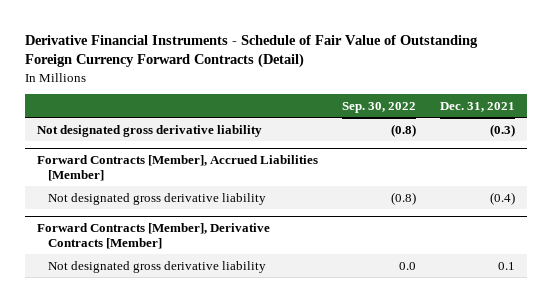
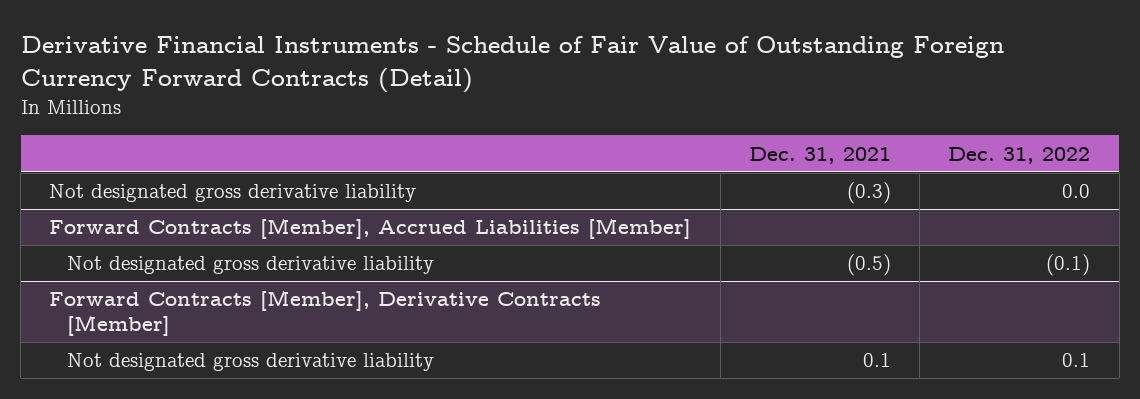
- | Sep. 30, 2022 | Dec. 31, 2021
+ | Dec. 31, 2021 | Dec. 31, 2022
@ Forward Contracts [Member], Accrued Liabilities [Member]
- Not designated gross derivative liability | (0.8) | (0.4)
+ Not designated gross derivative liability | (0.5) | (0.1)

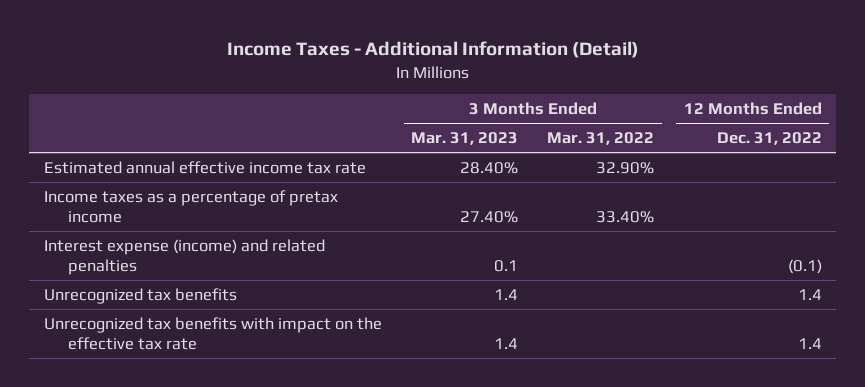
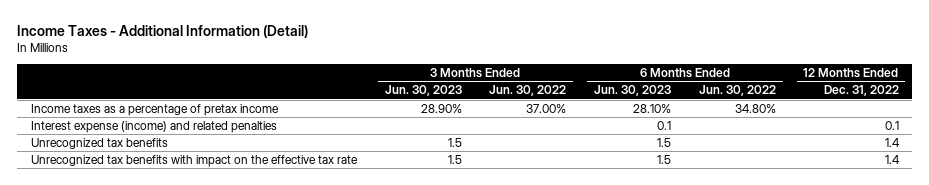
- | 3 Months Ended Mar. 31, 2023 | 3 Months Ended Mar. 31, 2022 | 12 Months Ended Dec. 31, 2022
+ | 3 Months Ended Jun. 30, 2023 | 3 Months Ended Jun. 30, 2022 | 6 Months Ended Jun. 30, 2023 | 6 Months Ended Jun. 30, 2022 | 12 Months Ended Dec. 31, 2022
- Estimated annual effective income tax rate | 28.40% | 32.90% |
- Interest expense (income) and related penalties | 0.1 | | (0.1)
+ Interest expense (income) and related penalties | | | 0.1 | | 0.1

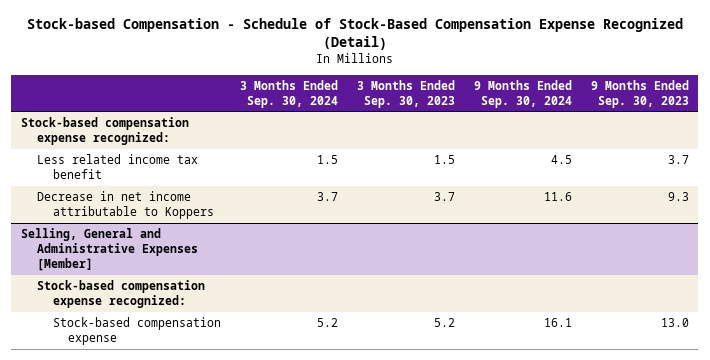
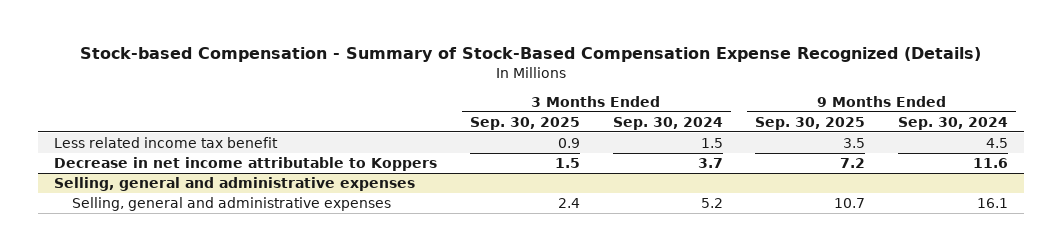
- Stock-based Compensation - Schedule of Stock-Based Compensation Expense Recognized (Detail)
+ Stock-based Compensation - Summary of Stock-Based Compensation Expense Recognized (Details)
- | 3 Months Ended Sep. 30, 2024 | 3 Months Ended Sep. 30, 2023 | 9 Months Ended Sep. 30, 2024 | 9 Months Ended Sep. 30, 2023
+ | 3 Months Ended Sep. 30, 2025 | 3 Months Ended Sep. 30, 2024 | 9 Months Ended Sep. 30, 2025 | 9 Months Ended Sep. 30, 2024
- Stock-based compensation expense recognized:
- Selling, General and Administrative Expenses [Member]
- Stock-based compensation expense recognized:
- Stock-based compensation expense | 5.2 | 5.2 | 16.1 | 13.0
+ Selling, general and administrative expenses
+ Selling, general and administrative expenses | 2.4 | 5.2 | 10.7 | 16.1

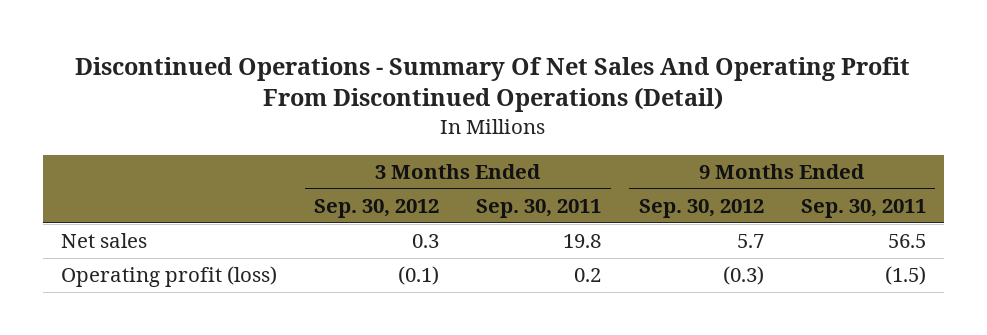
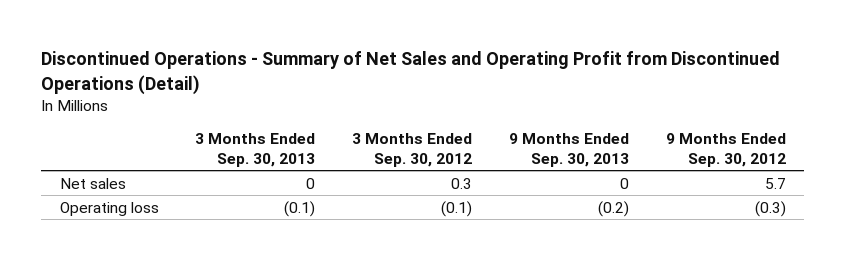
- Discontinued Operations - Summary Of Net Sales And Operating Profit From Discontinued Operations (Detail)
+ Discontinued Operations - Summary of Net Sales and Operating Profit from Discontinued Operations (Detail)
- | 3 Months Ended Sep. 30, 2012 | 3 Months Ended Sep. 30, 2011 | 9 Months Ended Sep. 30, 2012 | 9 Months Ended Sep. 30, 2011
+ | 3 Months Ended Sep. 30, 2013 | 3 Months Ended Sep. 30, 2012 | 9 Months Ended Sep. 30, 2013 | 9 Months Ended Sep. 30, 2012
- Operating profit (loss) | (0.1) | 0.2 | (0.3) | (1.5)
+ Operating loss | (0.1) | (0.1) | (0.2) | (0.3)

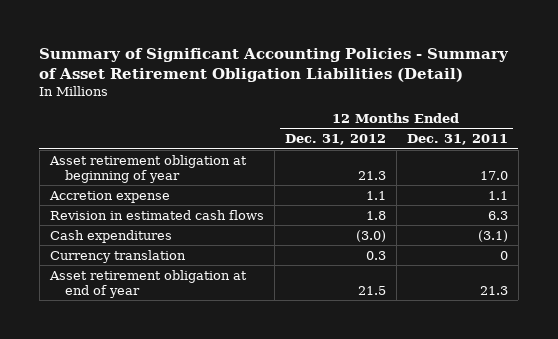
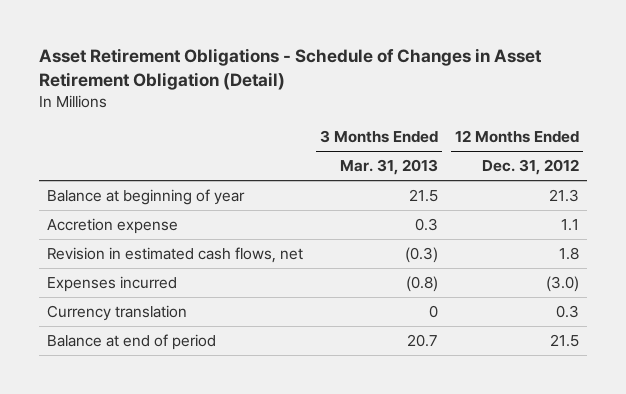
- Summary of Significant Accounting Policies - Summary of Asset Retirement Obligation Liabilities (Detail)
+ Asset Retirement Obligations - Schedule of Changes in Asset Retirement Obligation (Detail)
- | 12 Months Ended Dec. 31, 2012 | 12 Months Ended Dec. 31, 2011
+ | 3 Months Ended Mar. 31, 2013 | 12 Months Ended Dec. 31, 2012
- Asset retirement obligation at beginning of year | 21.3 | 17.0
+ Balance at beginning of year | 21.5 | 21.3
- Revision in estimated cash flows | 1.8 | 6.3
- Cash expenditures | (3.0) | (3.1)
+ Revision in estimated cash flows, net | (0.3) | 1.8
+ Expenses incurred | (0.8) | (3.0)
- Asset retirement obligation at end of year | 21.5 | 21.3
+ Balance at end of period | 20.7 | 21.5

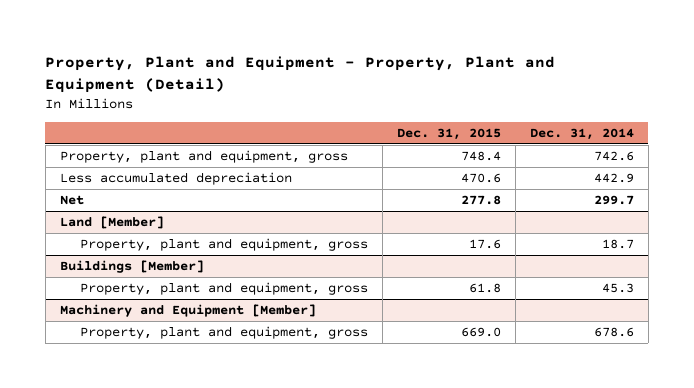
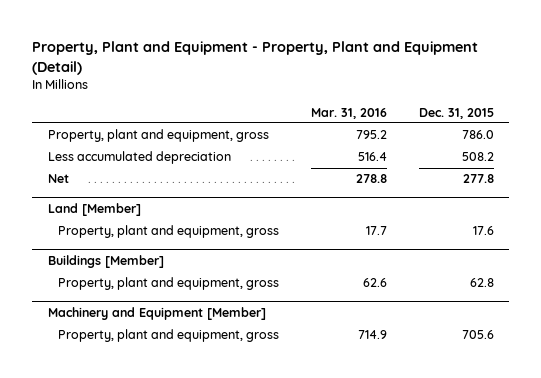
- | Dec. 31, 2015 | Dec. 31, 2014
+ | Mar. 31, 2016 | Dec. 31, 2015
- Property, plant and equipment, gross | 748.4 | 742.6
- Less accumulated depreciation | 470.6 | 442.9
+ Property, plant and equipment, gross | 795.2 | 786.0
+ Less accumulated depreciation | 516.4 | 508.2
@ Buildings [Member]
- Property, plant and equipment, gross | 61.8 | 45.3
+ Property, plant and equipment, gross | 62.6 | 62.8
@ Machinery and Equipment [Member]
- Property, plant and equipment, gross | 669.0 | 678.6
+ Property, plant and equipment, gross | 714.9 | 705.6

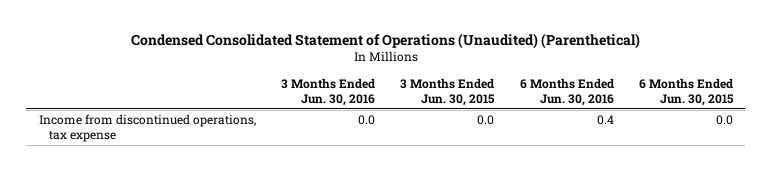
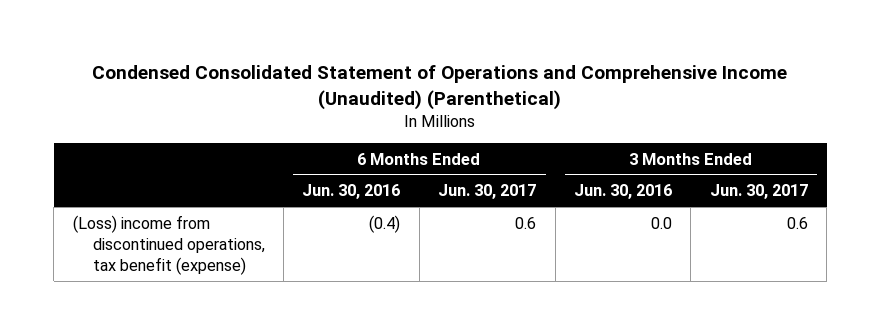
- Condensed Consolidated Statement of Operations (Unaudited) (Parenthetical)
+ Condensed Consolidated Statement of Operations and Comprehensive Income (Unaudited) (Parenthetical)
- | 3 Months Ended Jun. 30, 2016 | 3 Months Ended Jun. 30, 2015 | 6 Months Ended Jun. 30, 2016 | 6 Months Ended Jun. 30, 2015
+ | 6 Months Ended Jun. 30, 2016 | 6 Months Ended Jun. 30, 2017 | 3 Months Ended Jun. 30, 2016 | 3 Months Ended Jun. 30, 2017
- Income from discontinued operations, tax expense | 0.0 | 0.0 | 0.4 | 0.0
+ (Loss) income from discontinued operations, tax benefit (expense) | (0.4) | 0.6 | 0.0 | 0.6

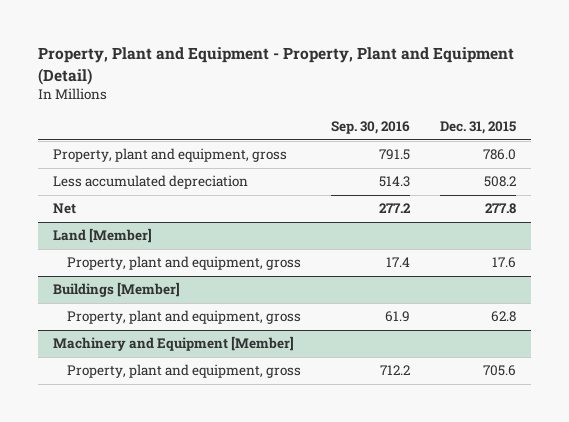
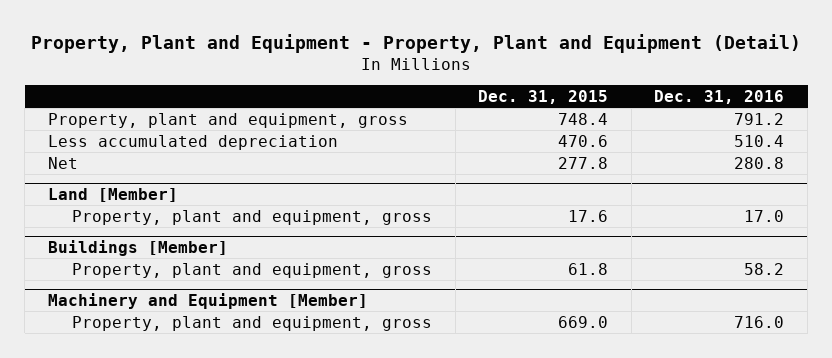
- | Sep. 30, 2016 | Dec. 31, 2015
+ | Dec. 31, 2015 | Dec. 31, 2016
- Property, plant and equipment, gross | 791.5 | 786.0
- Less accumulated depreciation | 514.3 | 508.2
+ Property, plant and equipment, gross | 748.4 | 791.2
+ Less accumulated depreciation | 470.6 | 510.4
@ Buildings [Member]
- Property, plant and equipment, gross | 61.9 | 62.8
+ Property, plant and equipment, gross | 61.8 | 58.2
@ Machinery and Equipment [Member]
- Property, plant and equipment, gross | 712.2 | 705.6
+ Property, plant and equipment, gross | 669.0 | 716.0

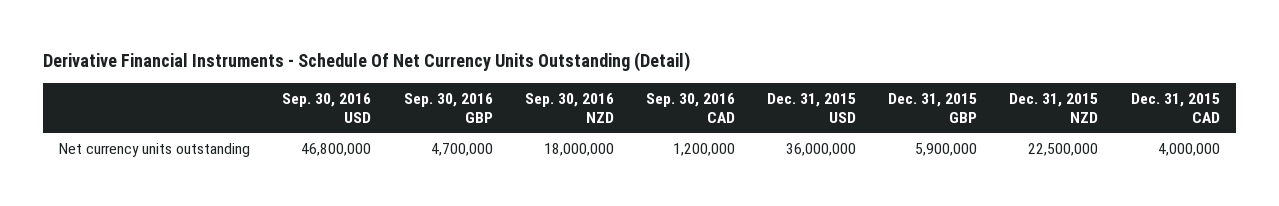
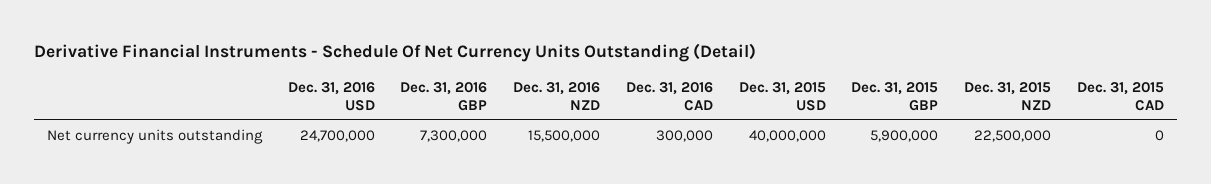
- | Sep. 30, 2016 USD | Sep. 30, 2016 GBP | Sep. 30, 2016 NZD | Sep. 30, 2016 CAD | Dec. 31, 2015 USD | Dec. 31, 2015 GBP | Dec. 31, 2015 NZD | Dec. 31, 2015 CAD
+ | Dec. 31, 2016 USD | Dec. 31, 2016 GBP | Dec. 31, 2016 NZD | Dec. 31, 2016 CAD | Dec. 31, 2015 USD | Dec. 31, 2015 GBP | Dec. 31, 2015 NZD | Dec. 31, 2015 CAD
- Net currency units outstanding | 46,800,000 | 4,700,000 | 18,000,000 | 1,200,000 | 36,000,000 | 5,900,000 | 22,500,000 | 4,000,000
+ Net currency units outstanding | 24,700,000 | 7,300,000 | 15,500,000 | 300,000 | 40,000,000 | 5,900,000 | 22,500,000 | 0

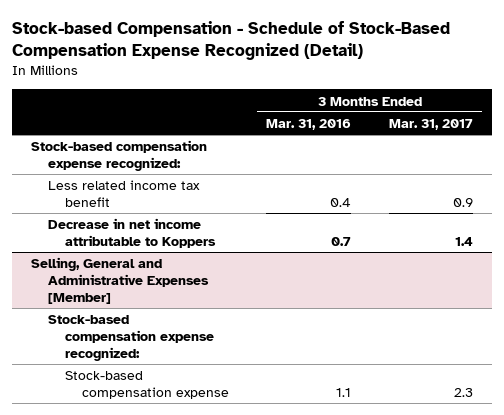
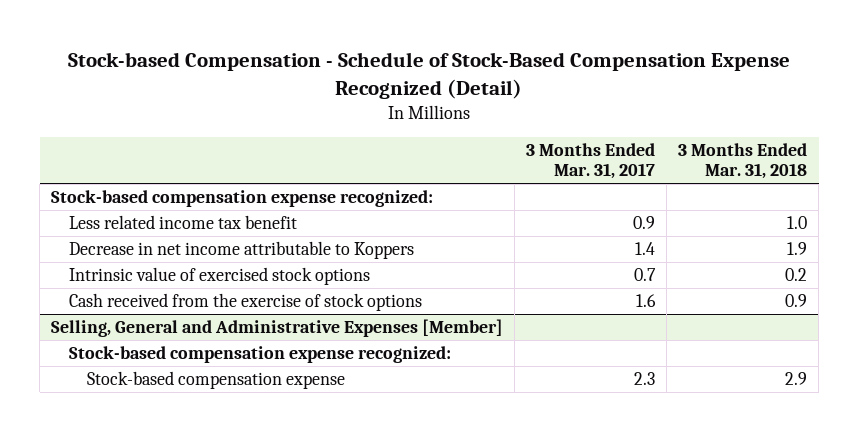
- | 3 Months Ended Mar. 31, 2016 | 3 Months Ended Mar. 31, 2017
+ | 3 Months Ended Mar. 31, 2017 | 3 Months Ended Mar. 31, 2018
+ Intrinsic value of exercised stock options | 0.7 | 0.2
+ Cash received from the exercise of stock options | 1.6 | 0.9

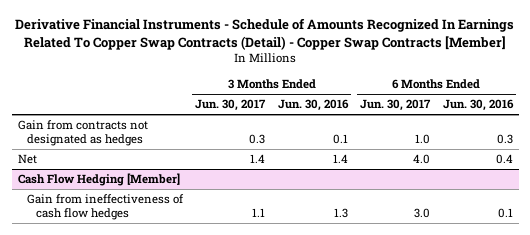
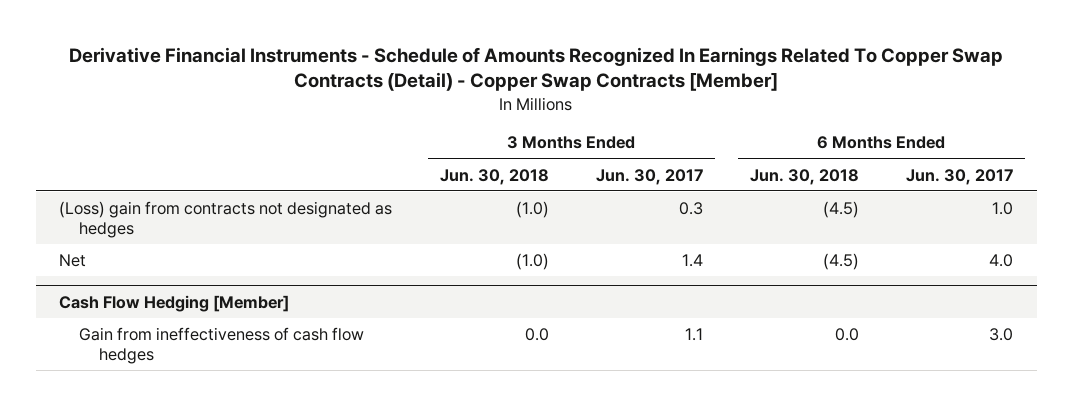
- | 3 Months Ended Jun. 30, 2017 | 3 Months Ended Jun. 30, 2016 | 6 Months Ended Jun. 30, 2017 | 6 Months Ended Jun. 30, 2016
+ | 3 Months Ended Jun. 30, 2018 | 3 Months Ended Jun. 30, 2017 | 6 Months Ended Jun. 30, 2018 | 6 Months Ended Jun. 30, 2017
- Gain from contracts not designated as hedges | 0.3 | 0.1 | 1.0 | 0.3
+ (Loss) gain from contracts not designated as hedges | (1.0) | 0.3 | (4.5) | 1.0

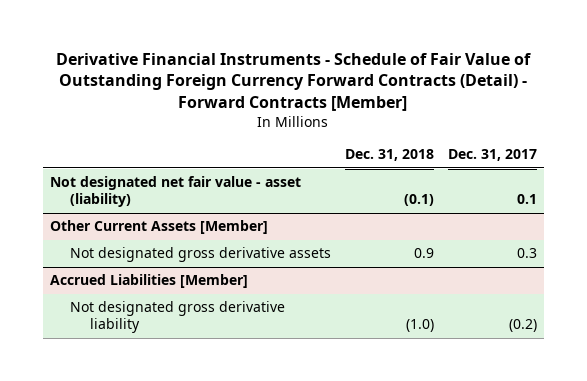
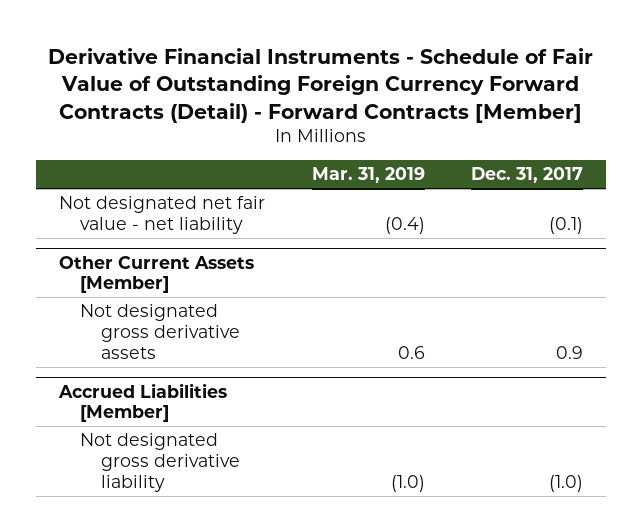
- | Dec. 31, 2018 | Dec. 31, 2017
+ | Mar. 31, 2019 | Dec. 31, 2017
- Not designated net fair value - asset (liability) | (0.1) | 0.1
+ Not designated net fair value - net liability | (0.4) | (0.1)
@ Other Current Assets [Member]
- Not designated gross derivative assets | 0.9 | 0.3
+ Not designated gross derivative assets | 0.6 | 0.9
@ Accrued Liabilities [Member]
- Not designated gross derivative liability | (1.0) | (0.2)
+ Not designated gross derivative liability | (1.0) | (1.0)

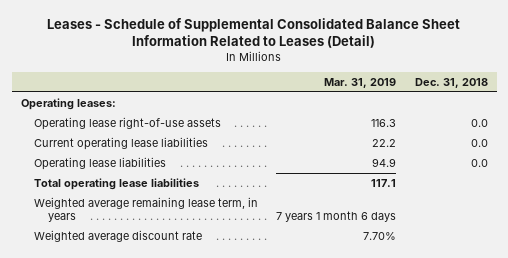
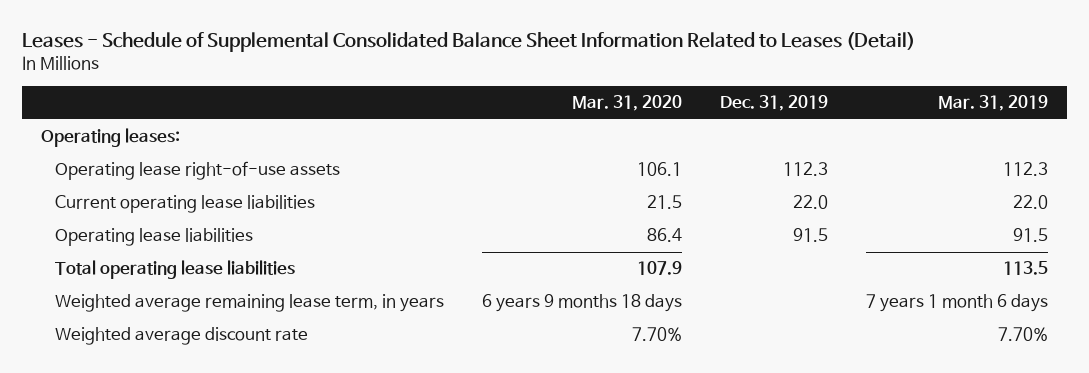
- | Mar. 31, 2019 | Dec. 31, 2018
+ | Mar. 31, 2020 | Dec. 31, 2019 | Mar. 31, 2019
- Operating lease right-of-use assets | 116.3 | 0.0
- Current operating lease liabilities | 22.2 | 0.0
- Operating lease liabilities | 94.9 | 0.0
- Total operating lease liabilities | 117.1 |
+ Operating lease right-of-use assets | 106.1 | 112.3 | 112.3
+ Current operating lease liabilities | 21.5 | 22.0 | 22.0
+ Operating lease liabilities | 86.4 | 91.5 | 91.5
+ Total operating lease liabilities | 107.9 | | 113.5

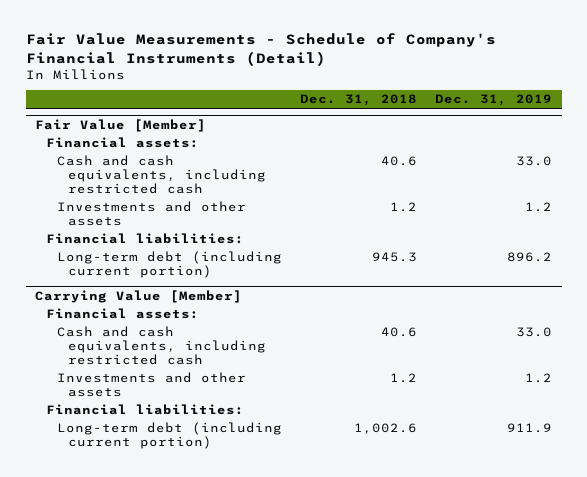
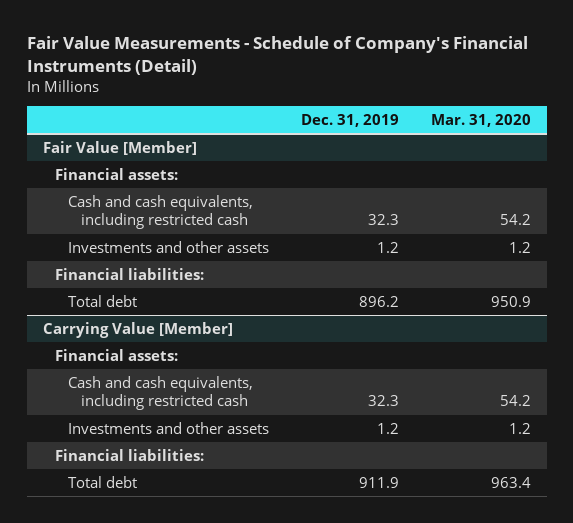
- | Dec. 31, 2018 | Dec. 31, 2019
+ | Dec. 31, 2019 | Mar. 31, 2020
@ Fair Value [Member]
- Cash and cash equivalents, including restricted cash | 40.6 | 33.0
+ Cash and cash equivalents, including restricted cash | 32.3 | 54.2
- Long-term debt (including current portion) | 945.3 | 896.2
+ Total debt | 896.2 | 950.9
@ Carrying Value [Member]
- Cash and cash equivalents, including restricted cash | 40.6 | 33.0
+ Cash and cash equivalents, including restricted cash | 32.3 | 54.2
- Long-term debt (including current portion) | 1,002.6 | 911.9
+ Total debt | 911.9 | 963.4

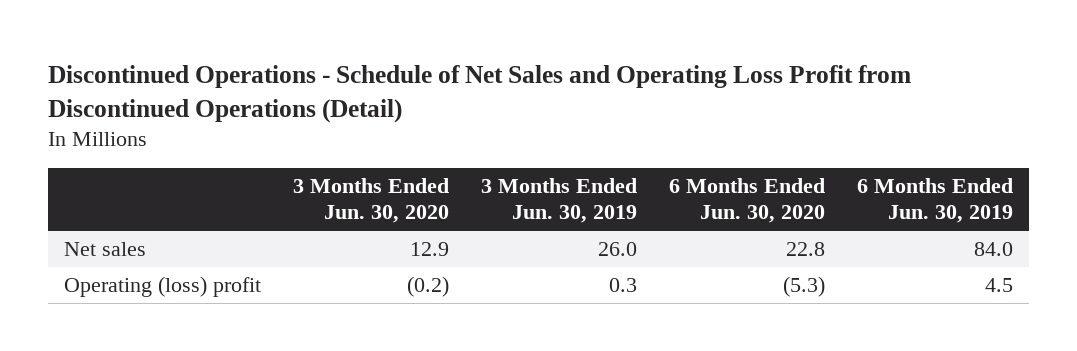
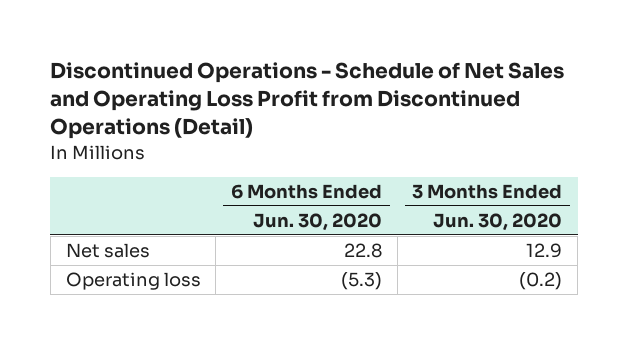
- | 3 Months Ended Jun. 30, 2020 | 3 Months Ended Jun. 30, 2019 | 6 Months Ended Jun. 30, 2020 | 6 Months Ended Jun. 30, 2019
+ | 6 Months Ended Jun. 30, 2020 | 3 Months Ended Jun. 30, 2020
- Operating (loss) profit | (0.2) | 0.3 | (5.3) | 4.5
+ Operating loss | (5.3) | (0.2)

